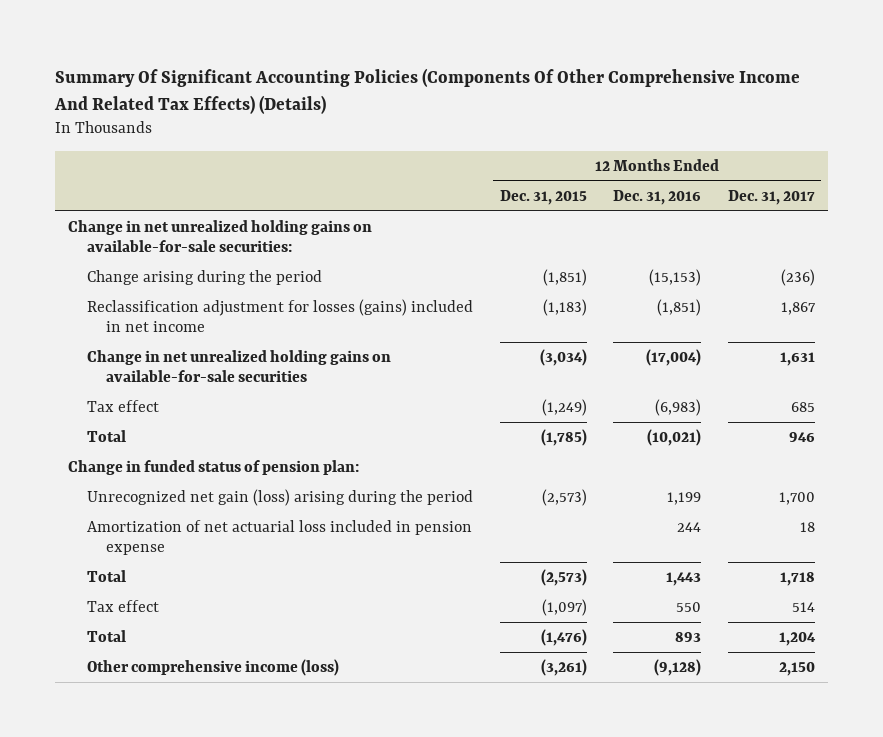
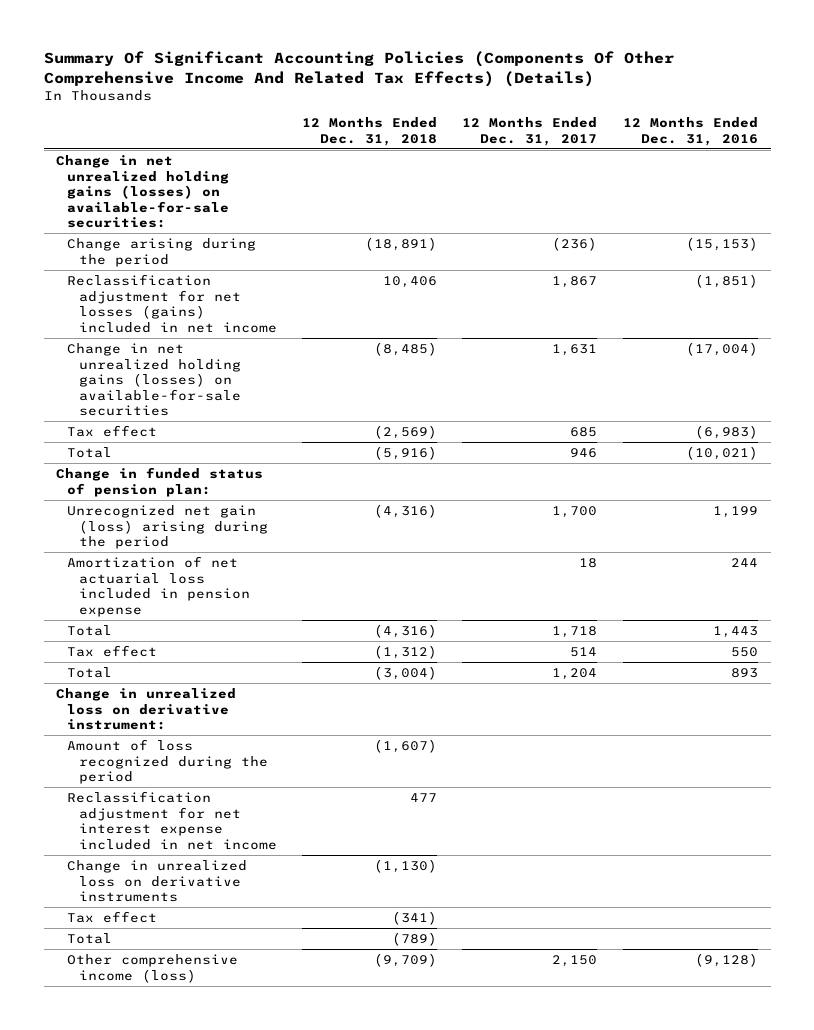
- | 12 Months Ended Dec. 31, 2015 | 12 Months Ended Dec. 31, 2016 | 12 Months Ended Dec. 31, 2017
+ | 12 Months Ended Dec. 31, 2018 | 12 Months Ended Dec. 31, 2017 | 12 Months Ended Dec. 31, 2016
- Change in net unrealized holding gains on available-for-sale securities:
+ Change in net unrealized holding gains (losses) on available-for-sale securities:
- Reclassification adjustment for losses (gains) included in net income | (1,183) | (1,851) | 1,867
- Change in net unrealized holding gains on available-for-sale securities | (3,034) | (17,004) | 1,631
+ Reclassification adjustment for net losses (gains) included in net income | 10,406 | 1,867 | (1,851)
+ Change in net unrealized holding gains (losses) on available-for-sale securities | (8,485) | 1,631 | (17,004)
+ Change in unrealized loss on derivative instrument:
+ Amount of loss recognized during the period | (1,607) | |
+ Reclassification adjustment for net interest expense included in net income | 477 | |
+ Change in unrealized loss on derivative instruments | (1,130) | |
+ Tax effect | (341) | |
+ Total | (789) | |

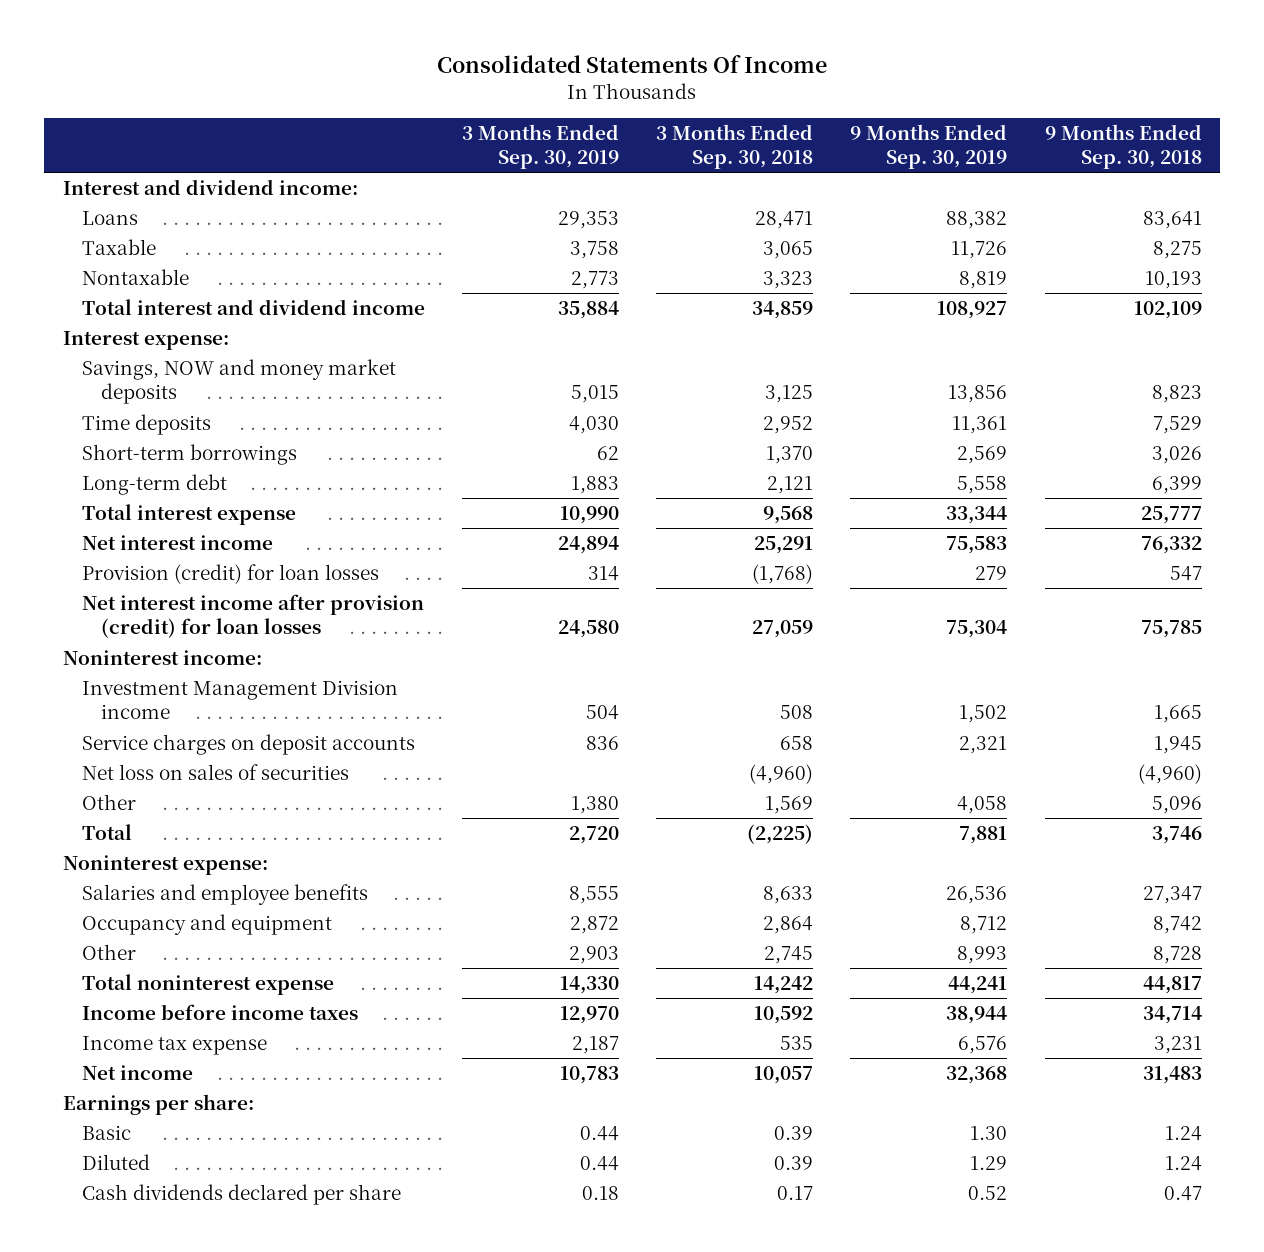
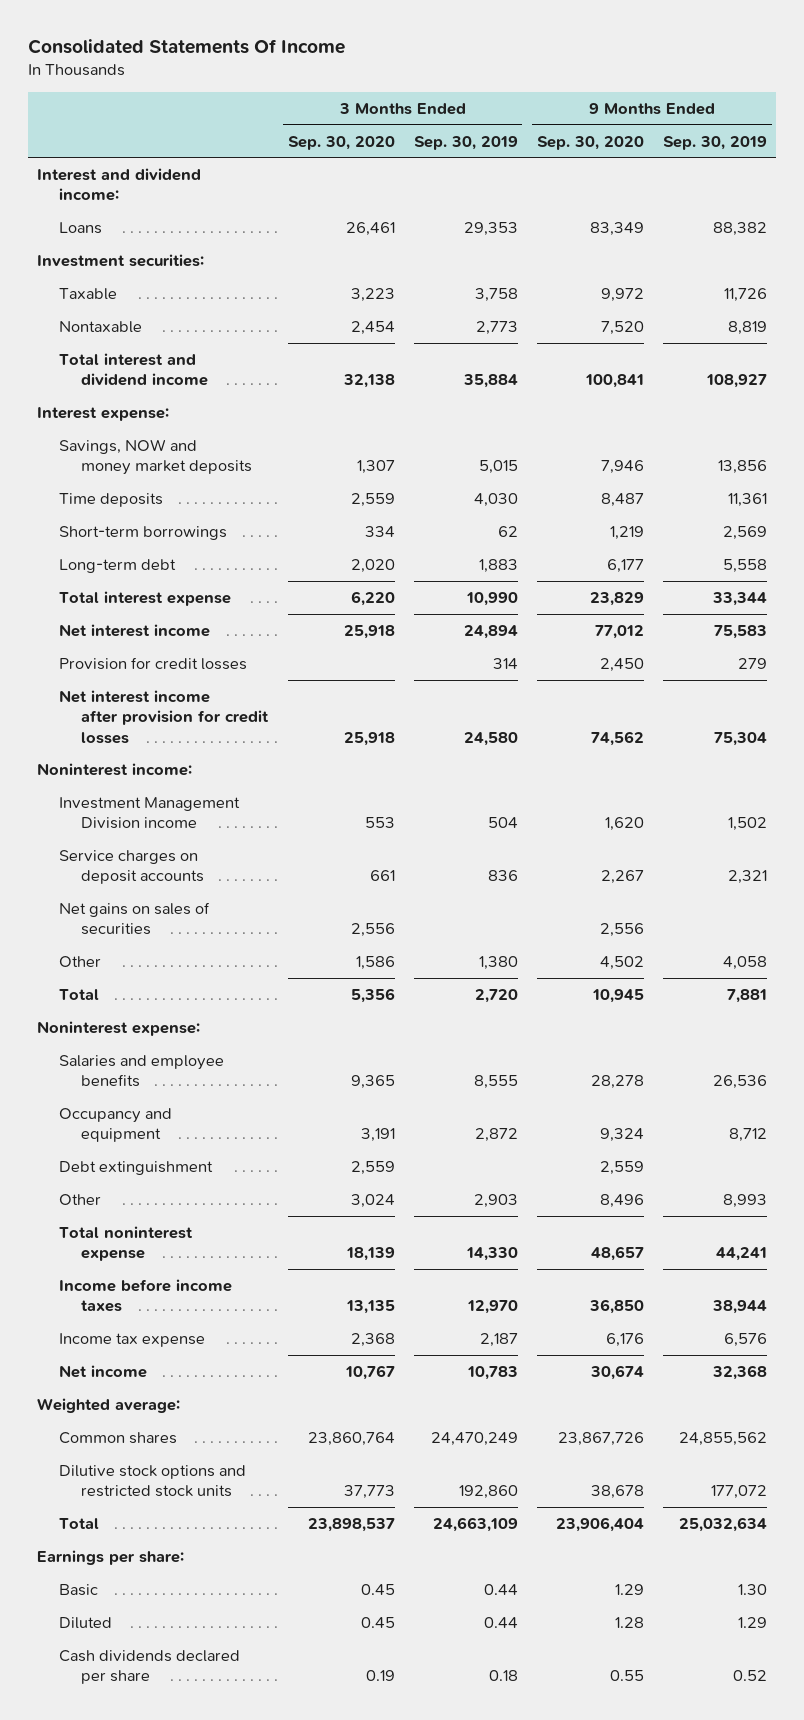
- | 3 Months Ended Sep. 30, 2019 | 3 Months Ended Sep. 30, 2018 | 9 Months Ended Sep. 30, 2019 | 9 Months Ended Sep. 30, 2018
+ | 3 Months Ended Sep. 30, 2020 | 3 Months Ended Sep. 30, 2019 | 9 Months Ended Sep. 30, 2020 | 9 Months Ended Sep. 30, 2019
+ Investment securities:
- Provision (credit) for loan losses | 314 | (1,768) | 279 | 547
- Net interest income after provision (credit) for loan losses | 24,580 | 27,059 | 75,304 | 75,785
+ Provision for credit losses | | 314 | 2,450 | 279
+ Net interest income after provision for credit losses | 25,918 | 24,580 | 74,562 | 75,304
- Net loss on sales of securities | | (4,960) | | (4,960)
+ Net gains on sales of securities | 2,556 | | 2,556 |
+ Debt extinguishment | 2,559 | | 2,559 |
+ Weighted average:
+ Common shares | 23,860,764 | 24,470,249 | 23,867,726 | 24,855,562
+ Dilutive stock options and restricted stock units | 37,773 | 192,860 | 38,678 | 177,072
+ Total | 23,898,537 | 24,663,109 | 23,906,404 | 25,032,634

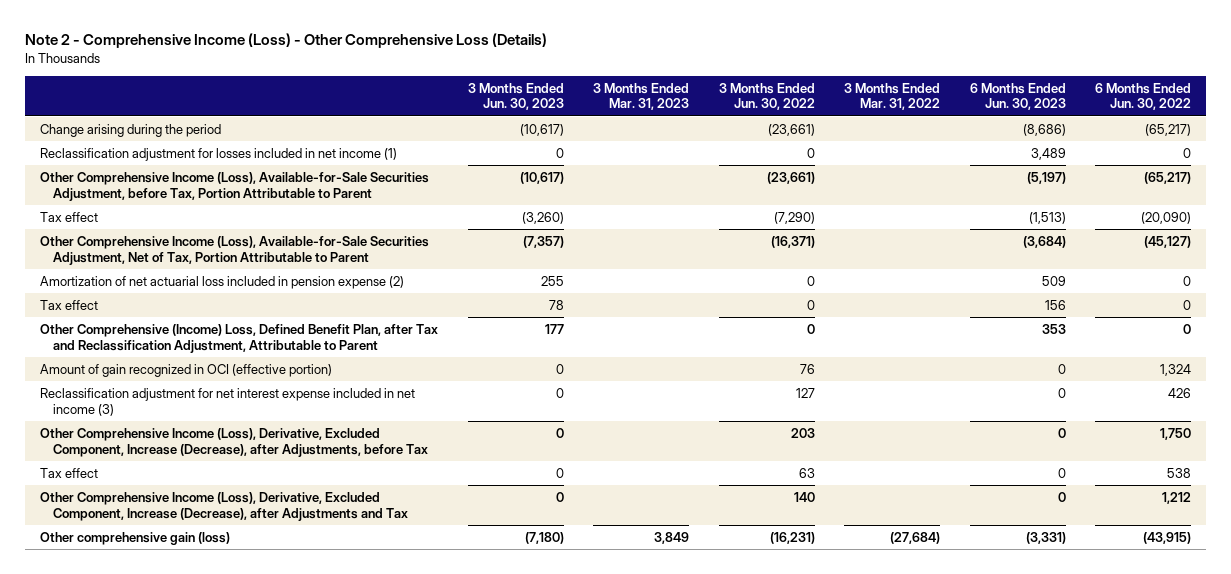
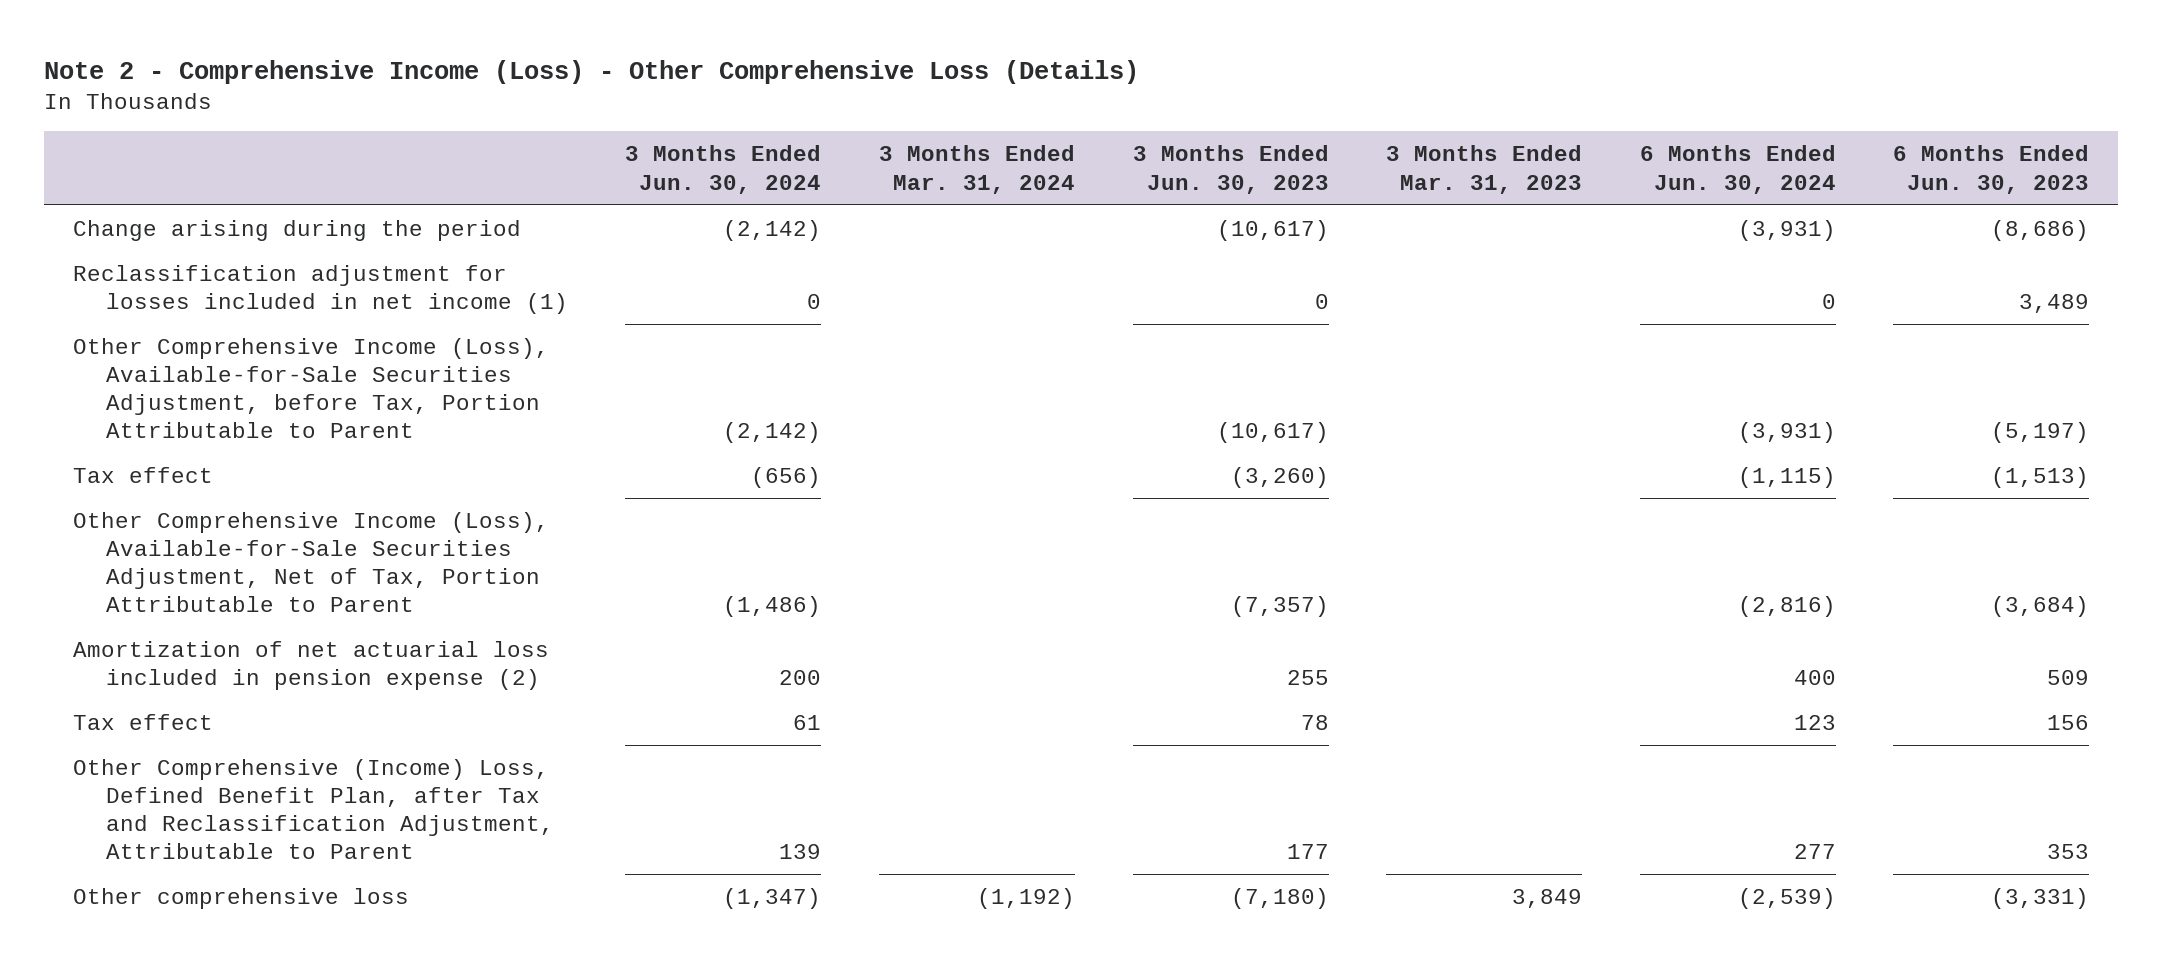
- | 3 Months Ended Jun. 30, 2023 | 3 Months Ended Mar. 31, 2023 | 3 Months Ended Jun. 30, 2022 | 3 Months Ended Mar. 31, 2022 | 6 Months Ended Jun. 30, 2023 | 6 Months Ended Jun. 30, 2022
+ | 3 Months Ended Jun. 30, 2024 | 3 Months Ended Mar. 31, 2024 | 3 Months Ended Jun. 30, 2023 | 3 Months Ended Mar. 31, 2023 | 6 Months Ended Jun. 30, 2024 | 6 Months Ended Jun. 30, 2023
- Amount of gain recognized in OCI (effective portion) | 0 | | 76 | | 0 | 1,324
- Reclassification adjustment for net interest expense included in net income (3) | 0 | | 127 | | 0 | 426
- Other Comprehensive Income (Loss), Derivative, Excluded Component, Increase (Decrease), after Adjustments, before Tax | 0 | | 203 | | 0 | 1,750
- Tax effect | 0 | | 63 | | 0 | 538
- Other Comprehensive Income (Loss), Derivative, Excluded Component, Increase (Decrease), after Adjustments and Tax | 0 | | 140 | | 0 | 1,212
- Other comprehensive gain (loss) | (7,180) | 3,849 | (16,231) | (27,684) | (3,331) | (43,915)
+ Other comprehensive loss | (1,347) | (1,192) | (7,180) | 3,849 | (2,539) | (3,331)

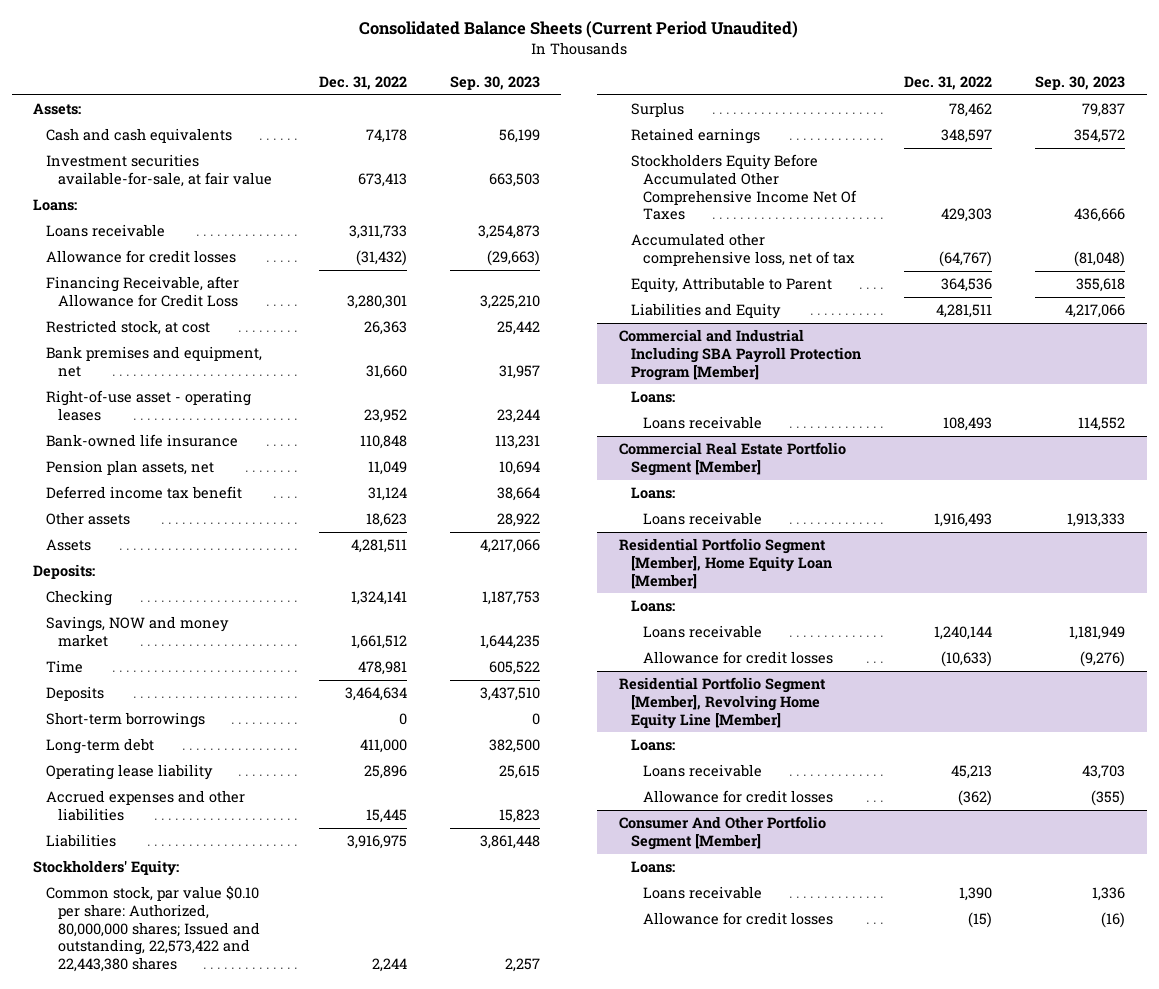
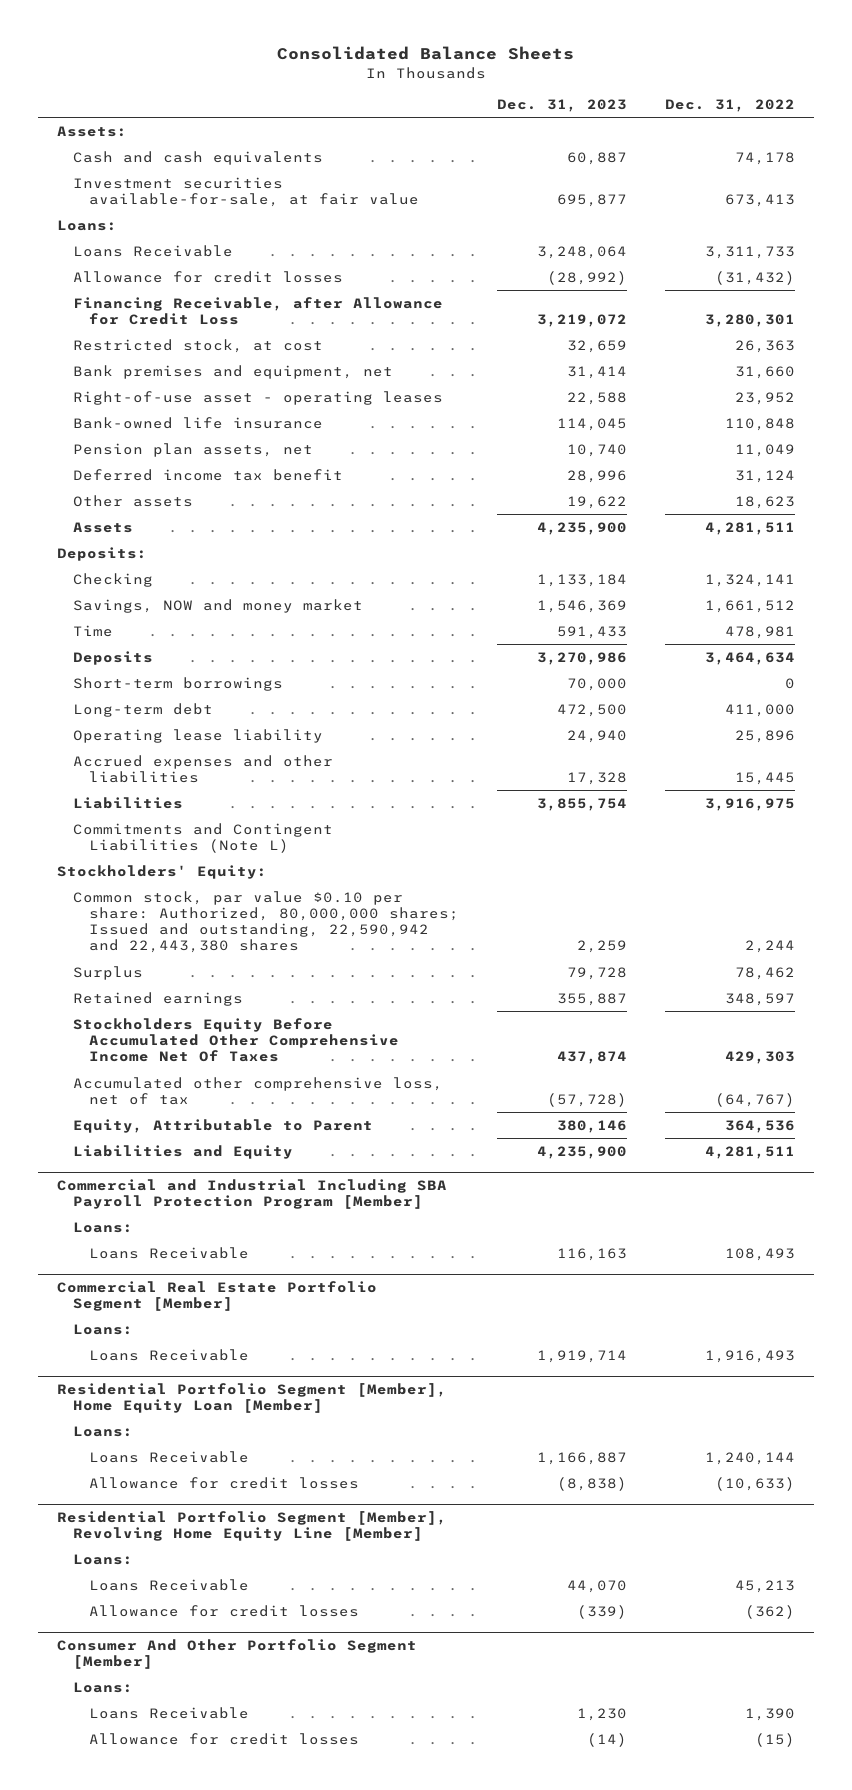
- Consolidated Balance Sheets (Current Period Unaudited)
+ Consolidated Balance Sheets
- | Dec. 31, 2022 | Sep. 30, 2023
+ | Dec. 31, 2023 | Dec. 31, 2022
- Loans receivable | 3,311,733 | 3,254,873
+ Loans Receivable | 3,248,064 | 3,311,733
+ Commitments and Contingent Liabilities (Note L)
- Common stock, par value $0.10 per share: Authorized, 80,000,000 shares; Issued and outstanding, 22,573,422 and 22,443,380 shares | 2,244 | 2,257
+ Common stock, par value $0.10 per share: Authorized, 80,000,000 shares; Issued and outstanding, 22,590,942 and 22,443,380 shares | 2,259 | 2,244
@ Commercial and Industrial Including SBA Payroll Protection Program [Member]
- Loans receivable | 108,493 | 114,552
+ Loans Receivable | 116,163 | 108,493
@ Commercial Real Estate Portfolio Segment [Member]
- Loans receivable | 1,916,493 | 1,913,333
+ Loans Receivable | 1,919,714 | 1,916,493
@ Residential Portfolio Segment [Member], Home Equity Loan [Member]
- Loans receivable | 1,240,144 | 1,181,949
+ Loans Receivable | 1,166,887 | 1,240,144
@ Residential Portfolio Segment [Member], Revolving Home Equity Line [Member]
- Loans receivable | 45,213 | 43,703
+ Loans Receivable | 44,070 | 45,213
@ Consumer And Other Portfolio Segment [Member]
- Loans receivable | 1,390 | 1,336
+ Loans Receivable | 1,230 | 1,390

